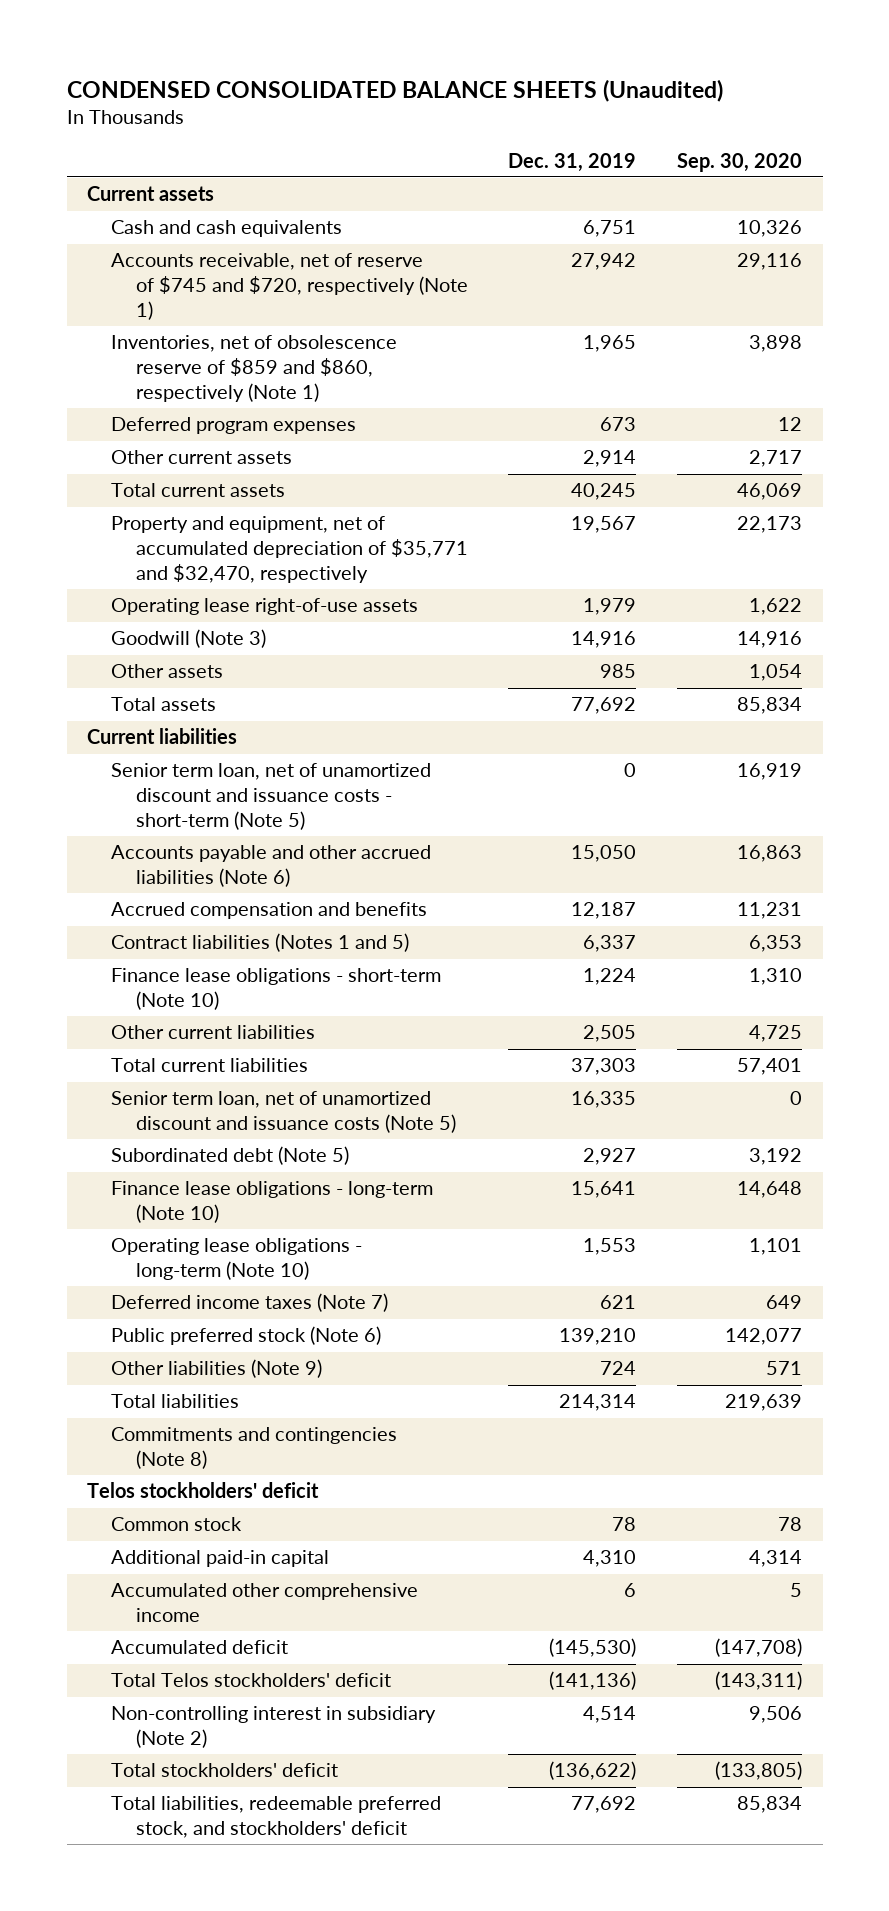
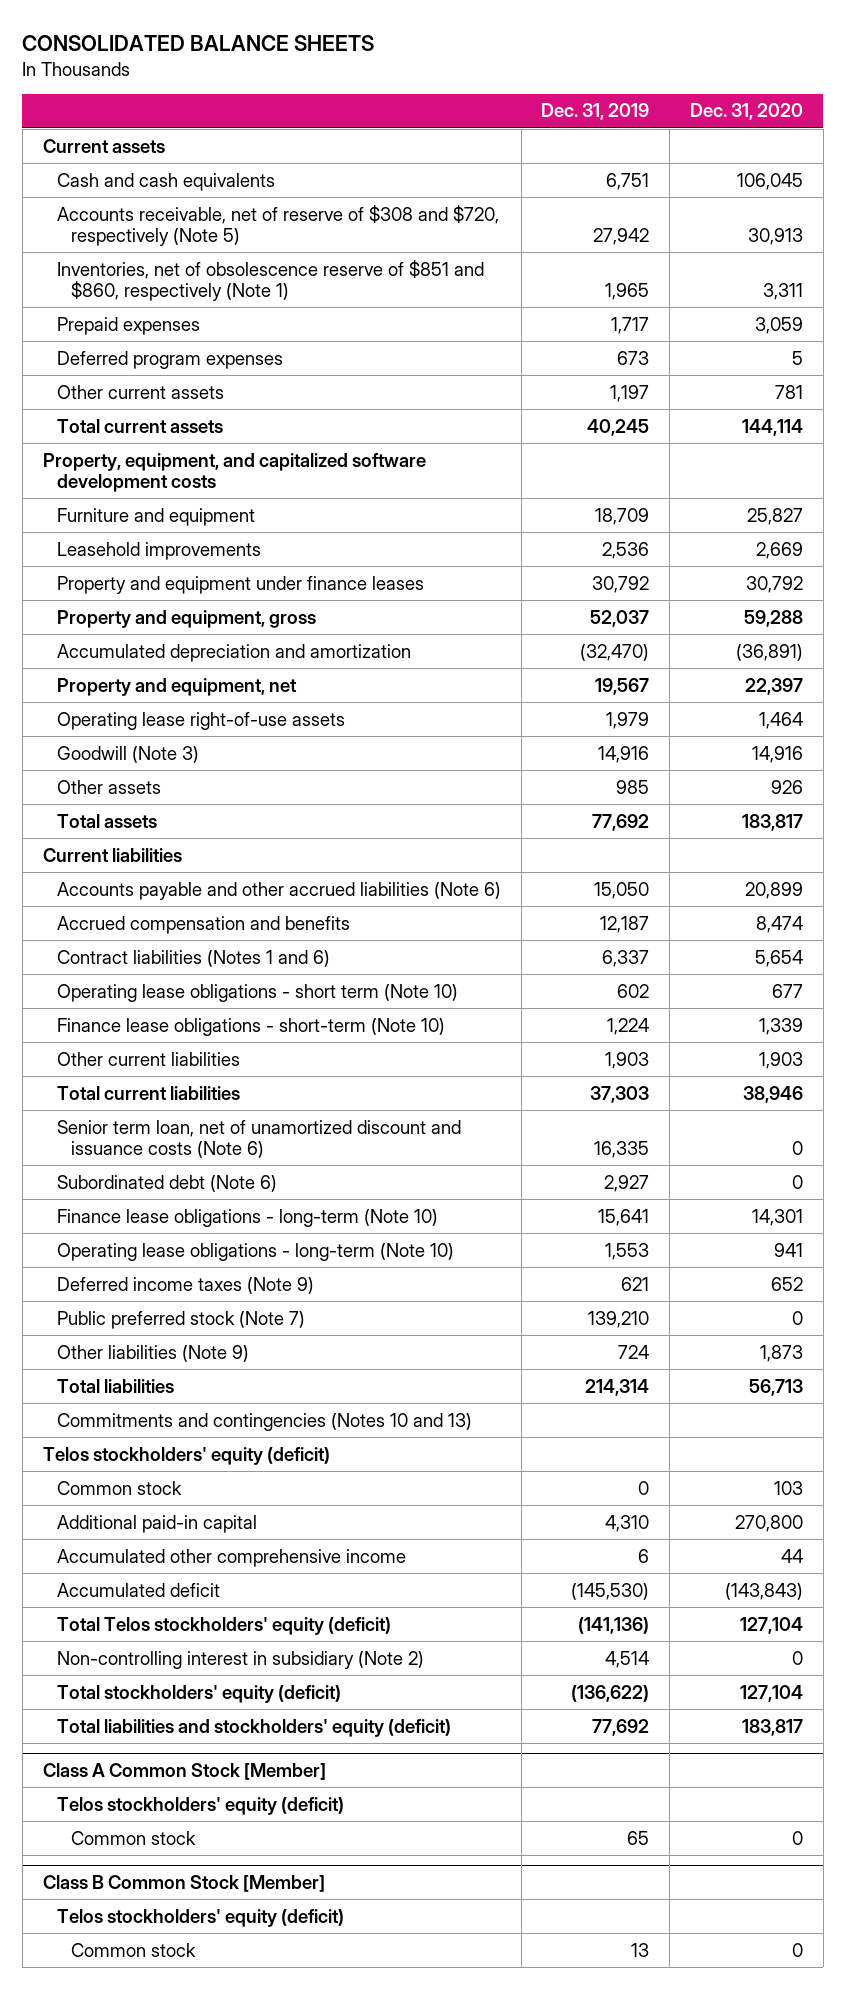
- CONDENSED CONSOLIDATED BALANCE SHEETS (Unaudited)
+ CONSOLIDATED BALANCE SHEETS
- | Dec. 31, 2019 | Sep. 30, 2020
+ | Dec. 31, 2019 | Dec. 31, 2020
- Accounts receivable, net of reserve of $745 and $720, respectively (Note 1) | 27,942 | 29,116
- Inventories, net of obsolescence reserve of $859 and $860, respectively (Note 1) | 1,965 | 3,898
+ Accounts receivable, net of reserve of $308 and $720, respectively (Note 5) | 27,942 | 30,913
+ Inventories, net of obsolescence reserve of $851 and $860, respectively (Note 1) | 1,965 | 3,311
+ Prepaid expenses | 1,717 | 3,059
- Other current assets | 2,914 | 2,717
+ Other current assets | 1,197 | 781
- Property and equipment, net of accumulated depreciation of $35,771 and $32,470, respectively | 19,567 | 22,173
+ Property, equipment, and capitalized software development costs
+ Furniture and equipment | 18,709 | 25,827
+ Leasehold improvements | 2,536 | 2,669
+ Property and equipment under finance leases | 30,792 | 30,792
+ Property and equipment, gross | 52,037 | 59,288
+ Accumulated depreciation and amortization | (32,470) | (36,891)
+ Property and equipment, net | 19,567 | 22,397
- Senior term loan, net of unamortized discount and issuance costs - short-term (Note 5) | 0 | 16,919
- Contract liabilities (Notes 1 and 5) | 6,337 | 6,353
+ Contract liabilities (Notes 1 and 6) | 6,337 | 5,654
+ Operating lease obligations - short term (Note 10) | 602 | 677
- Other current liabilities | 2,505 | 4,725
+ Other current liabilities | 1,903 | 1,903
- Senior term loan, net of unamortized discount and issuance costs (Note 5) | 16,335 | 0
- Subordinated debt (Note 5) | 2,927 | 3,192
+ Senior term loan, net of unamortized discount and issuance costs (Note 6) | 16,335 | 0
+ Subordinated debt (Note 6) | 2,927 | 0
- Deferred income taxes (Note 7) | 621 | 649
- Public preferred stock (Note 6) | 139,210 | 142,077
+ Deferred income taxes (Note 9) | 621 | 652
+ Public preferred stock (Note 7) | 139,210 | 0
- Commitments and contingencies (Note 8)
- Telos stockholders' deficit
- Common stock | 78 | 78
+ Commitments and contingencies (Notes 10 and 13)
+ Telos stockholders' equity (deficit)
+ Common stock | 0 | 103
- Total Telos stockholders' deficit | (141,136) | (143,311)
+ Total Telos stockholders' equity (deficit) | (141,136) | 127,104
- Total stockholders' deficit | (136,622) | (133,805)
- Total liabilities, redeemable preferred stock, and stockholders' deficit | 77,692 | 85,834
+ Total stockholders' equity (deficit) | (136,622) | 127,104
+ Total liabilities and stockholders' equity (deficit) | 77,692 | 183,817
+ Class A Common Stock [Member]
+ Telos stockholders' equity (deficit)
+ Common stock | 65 | 0
+ Class B Common Stock [Member]
+ Telos stockholders' equity (deficit)
+ Common stock | 13 | 0

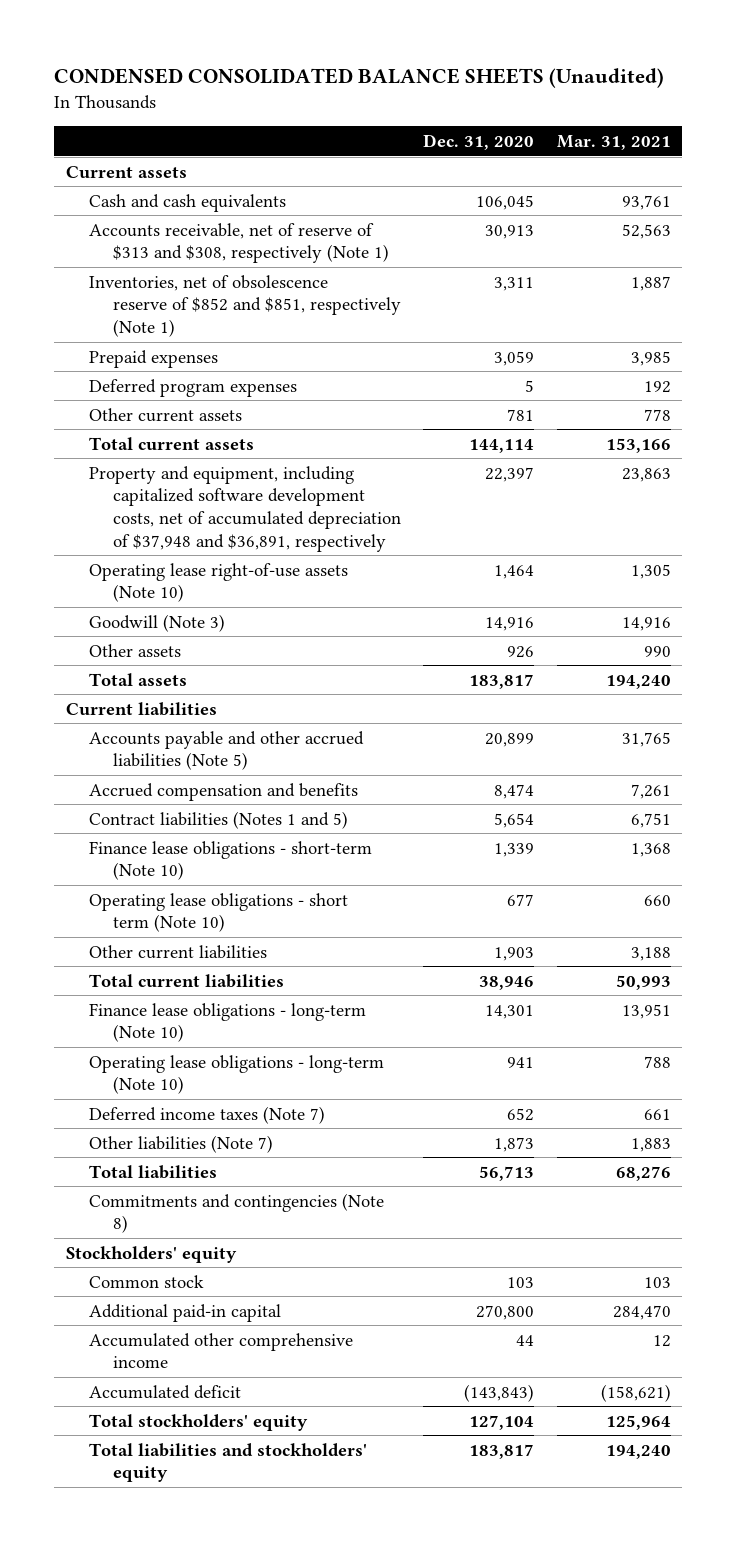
- CONSOLIDATED BALANCE SHEETS
+ CONDENSED CONSOLIDATED BALANCE SHEETS (Unaudited)
- | Dec. 31, 2019 | Dec. 31, 2020
+ | Dec. 31, 2020 | Mar. 31, 2021
- Accounts receivable, net of reserve of $308 and $720, respectively (Note 5) | 27,942 | 30,913
- Inventories, net of obsolescence reserve of $851 and $860, respectively (Note 1) | 1,965 | 3,311
+ Accounts receivable, net of reserve of $313 and $308, respectively (Note 1) | 30,913 | 52,563
+ Inventories, net of obsolescence reserve of $852 and $851, respectively (Note 1) | 3,311 | 1,887
- Property, equipment, and capitalized software development costs
- Furniture and equipment | 18,709 | 25,827
- Leasehold improvements | 2,536 | 2,669
- Property and equipment under finance leases | 30,792 | 30,792
- Property and equipment, gross | 52,037 | 59,288
- Accumulated depreciation and amortization | (32,470) | (36,891)
- Property and equipment, net | 19,567 | 22,397
- Operating lease right-of-use assets | 1,979 | 1,464
+ Property and equipment, including capitalized software development costs, net of accumulated depreciation of $37,948 and $36,891, respectively | 22,397 | 23,863
+ Operating lease right-of-use assets (Note 10) | 1,464 | 1,305
- Accounts payable and other accrued liabilities (Note 6) | 15,050 | 20,899
+ Accounts payable and other accrued liabilities (Note 5) | 20,899 | 31,765
- Contract liabilities (Notes 1 and 6) | 6,337 | 5,654
+ Contract liabilities (Notes 1 and 5) | 5,654 | 6,751
moved down: Operating lease obligations - short term (Note 10) | 677 | 660
- Senior term loan, net of unamortized discount and issuance costs (Note 6) | 16,335 | 0
- Subordinated debt (Note 6) | 2,927 | 0
- Deferred income taxes (Note 9) | 621 | 652
- Public preferred stock (Note 7) | 139,210 | 0
- Other liabilities (Note 9) | 724 | 1,873
+ Deferred income taxes (Note 7) | 652 | 661
+ Other liabilities (Note 7) | 1,873 | 1,883
- Commitments and contingencies (Notes 10 and 13)
- Telos stockholders' equity (deficit)
+ Commitments and contingencies (Note 8)
+ Stockholders' equity
- Total Telos stockholders' equity (deficit) | (141,136) | 127,104
- Non-controlling interest in subsidiary (Note 2) | 4,514 | 0
- Total stockholders' equity (deficit) | (136,622) | 127,104
- Total liabilities and stockholders' equity (deficit) | 77,692 | 183,817
- Class A Common Stock [Member]
- Telos stockholders' equity (deficit)
- Common stock | 65 | 0
- Class B Common Stock [Member]
- Telos stockholders' equity (deficit)
- Common stock | 13 | 0
+ Total stockholders' equity | 127,104 | 125,964
+ Total liabilities and stockholders' equity | 183,817 | 194,240

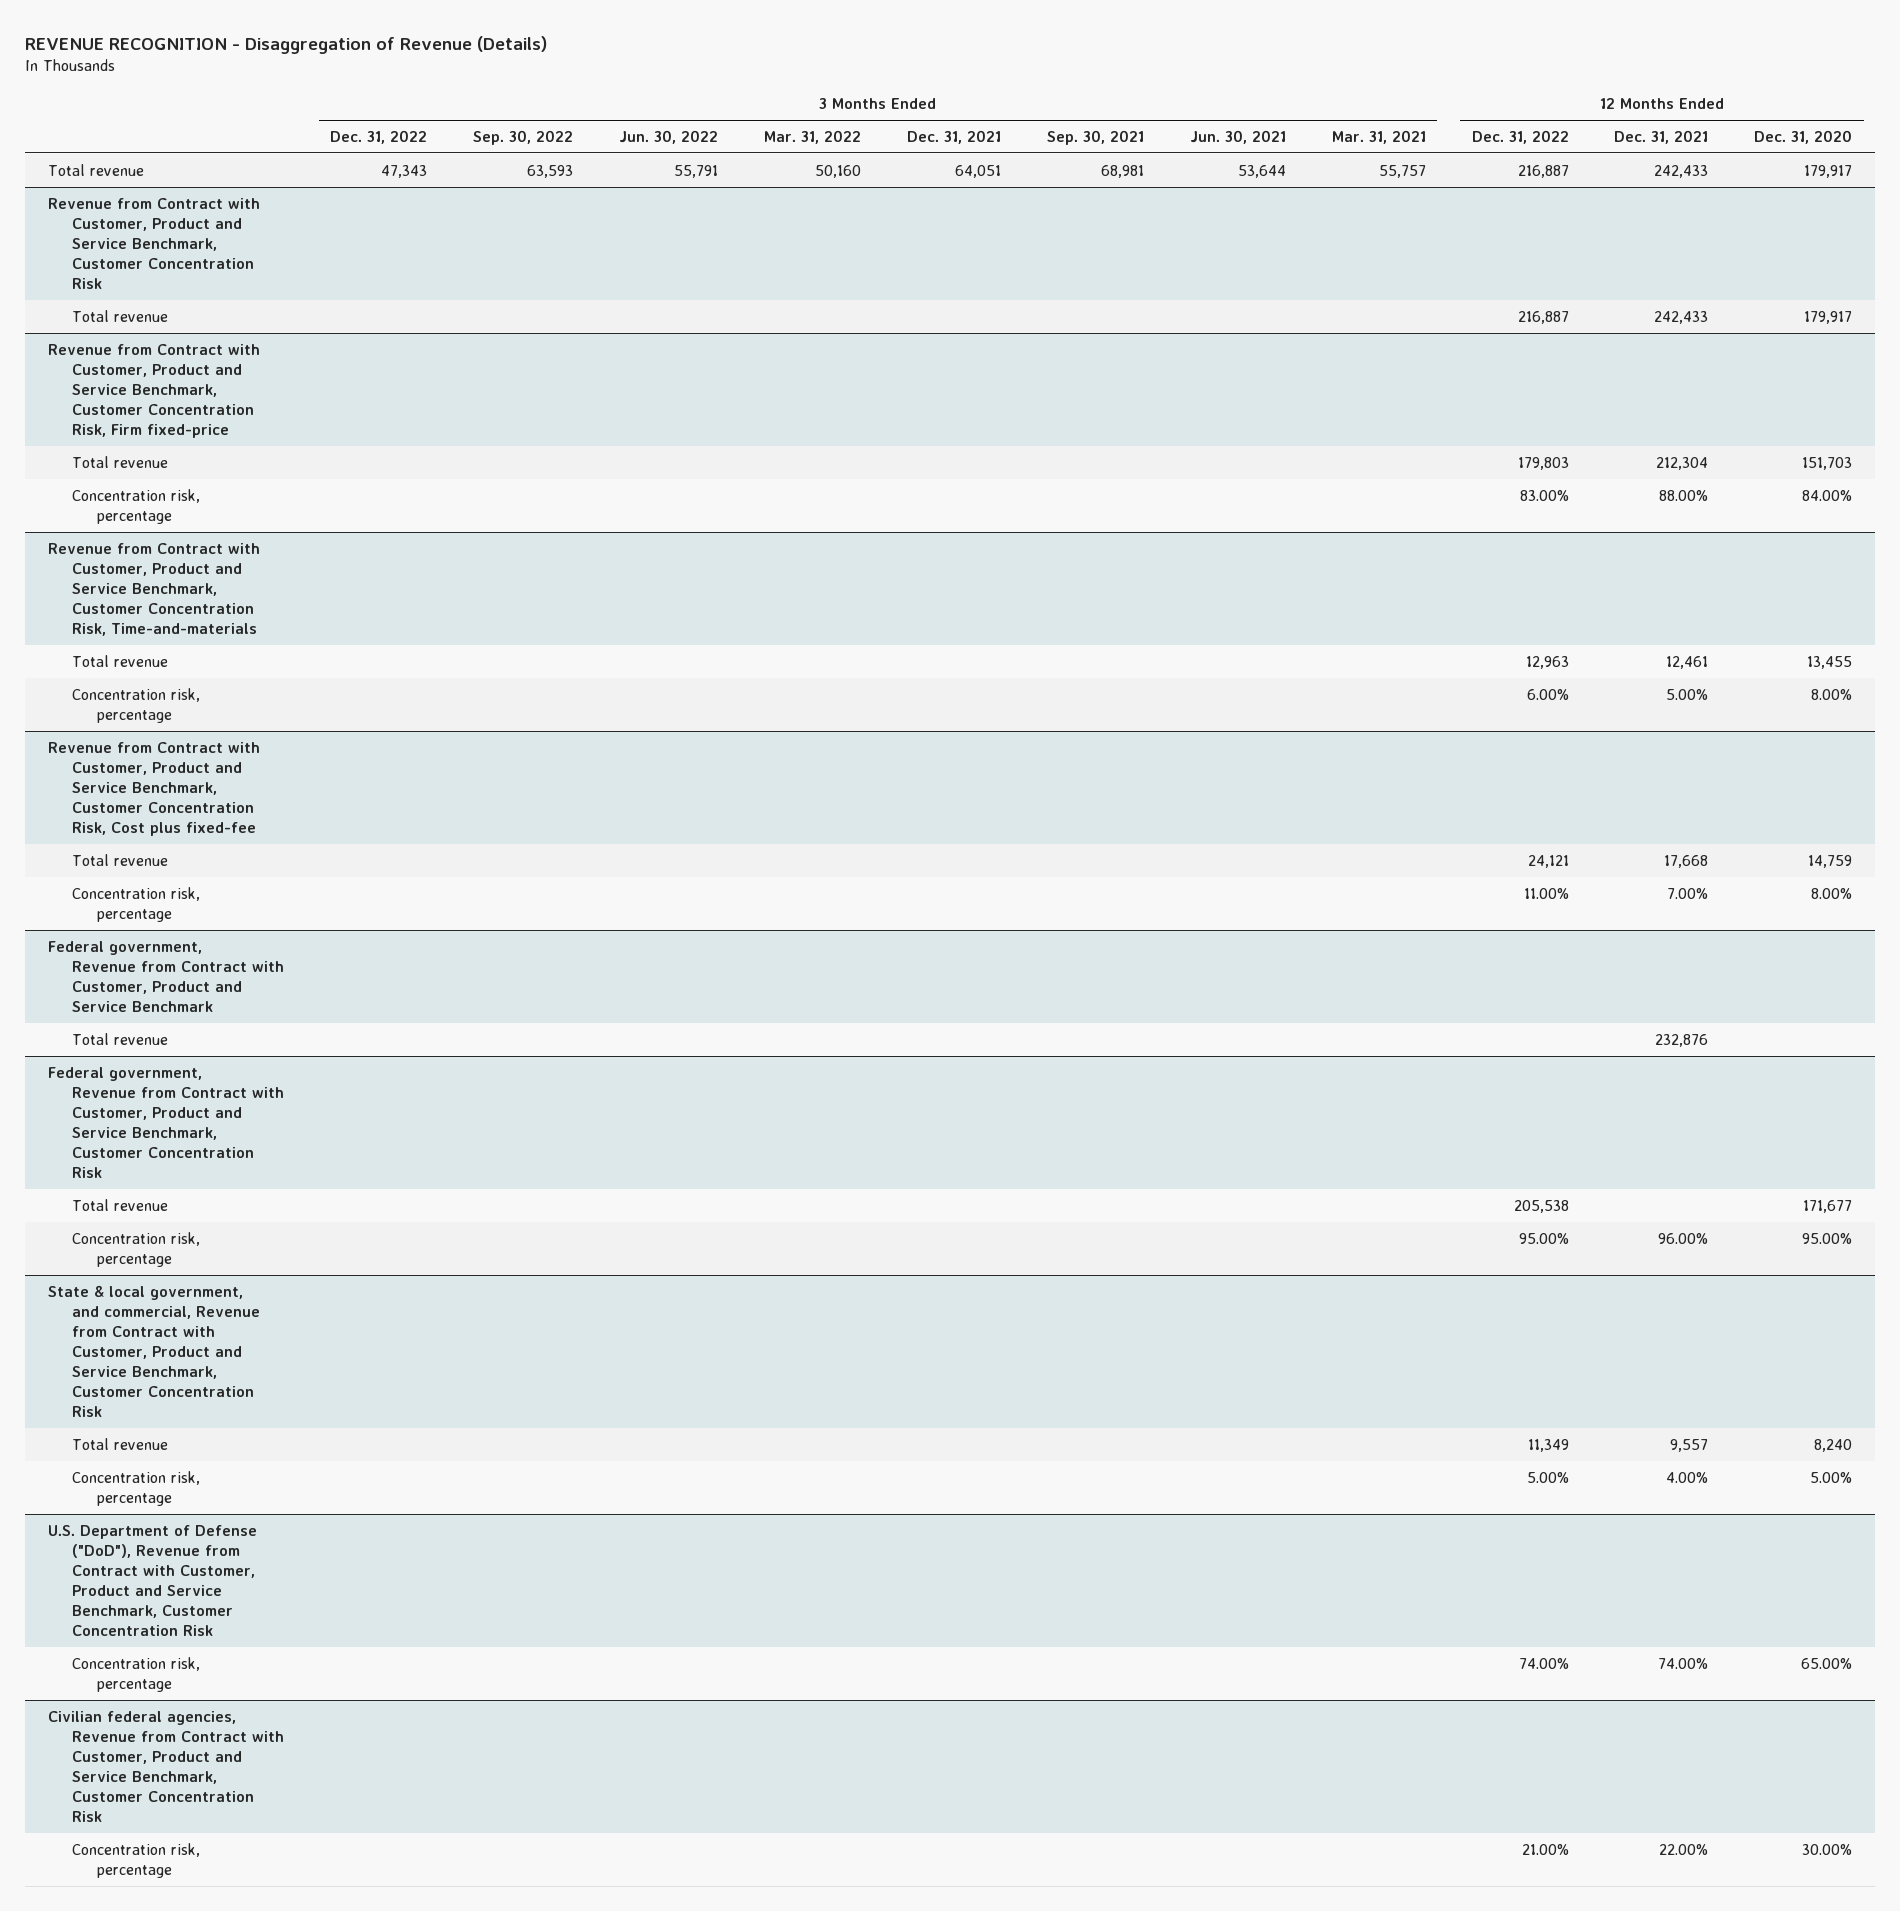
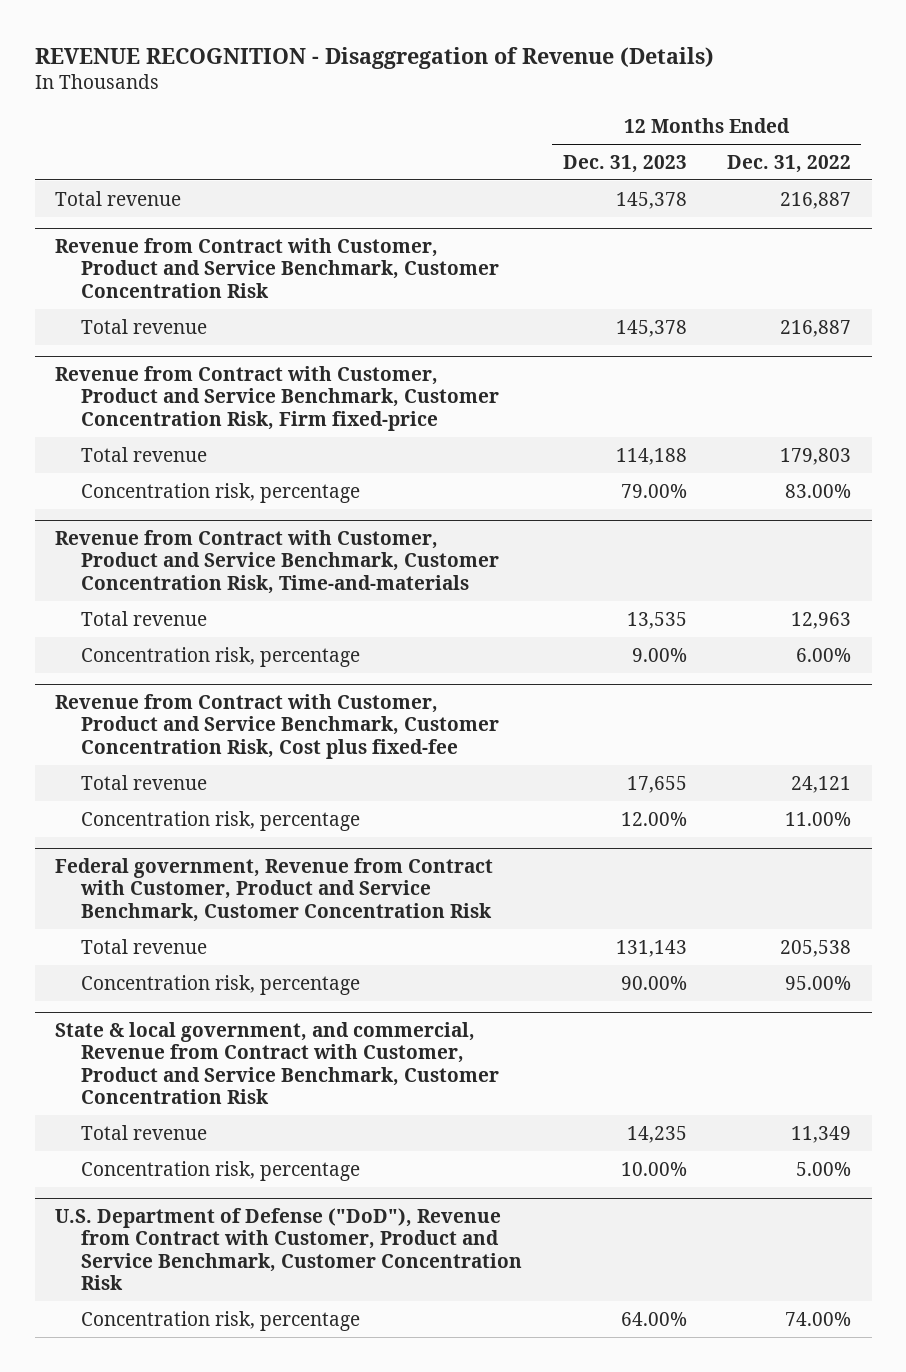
- | 3 Months Ended Dec. 31, 2022 | 3 Months Ended Sep. 30, 2022 | 3 Months Ended Jun. 30, 2022 | 3 Months Ended Mar. 31, 2022 | 3 Months Ended Dec. 31, 2021 | 3 Months Ended Sep. 30, 2021 | 3 Months Ended Jun. 30, 2021 | 3 Months Ended Mar. 31, 2021 | 12 Months Ended Dec. 31, 2022 | 12 Months Ended Dec. 31, 2021 | 12 Months Ended Dec. 31, 2020
+ | 12 Months Ended Dec. 31, 2023 | 12 Months Ended Dec. 31, 2022
- Federal government, Revenue from Contract with Customer, Product and Service Benchmark
- Total revenue | | | | | | | | | | 232,876 |
- Civilian federal agencies, Revenue from Contract with Customer, Product and Service Benchmark, Customer Concentration Risk
- Concentration risk, percentage | | | | | | | | | 21.00% | 22.00% | 30.00%

